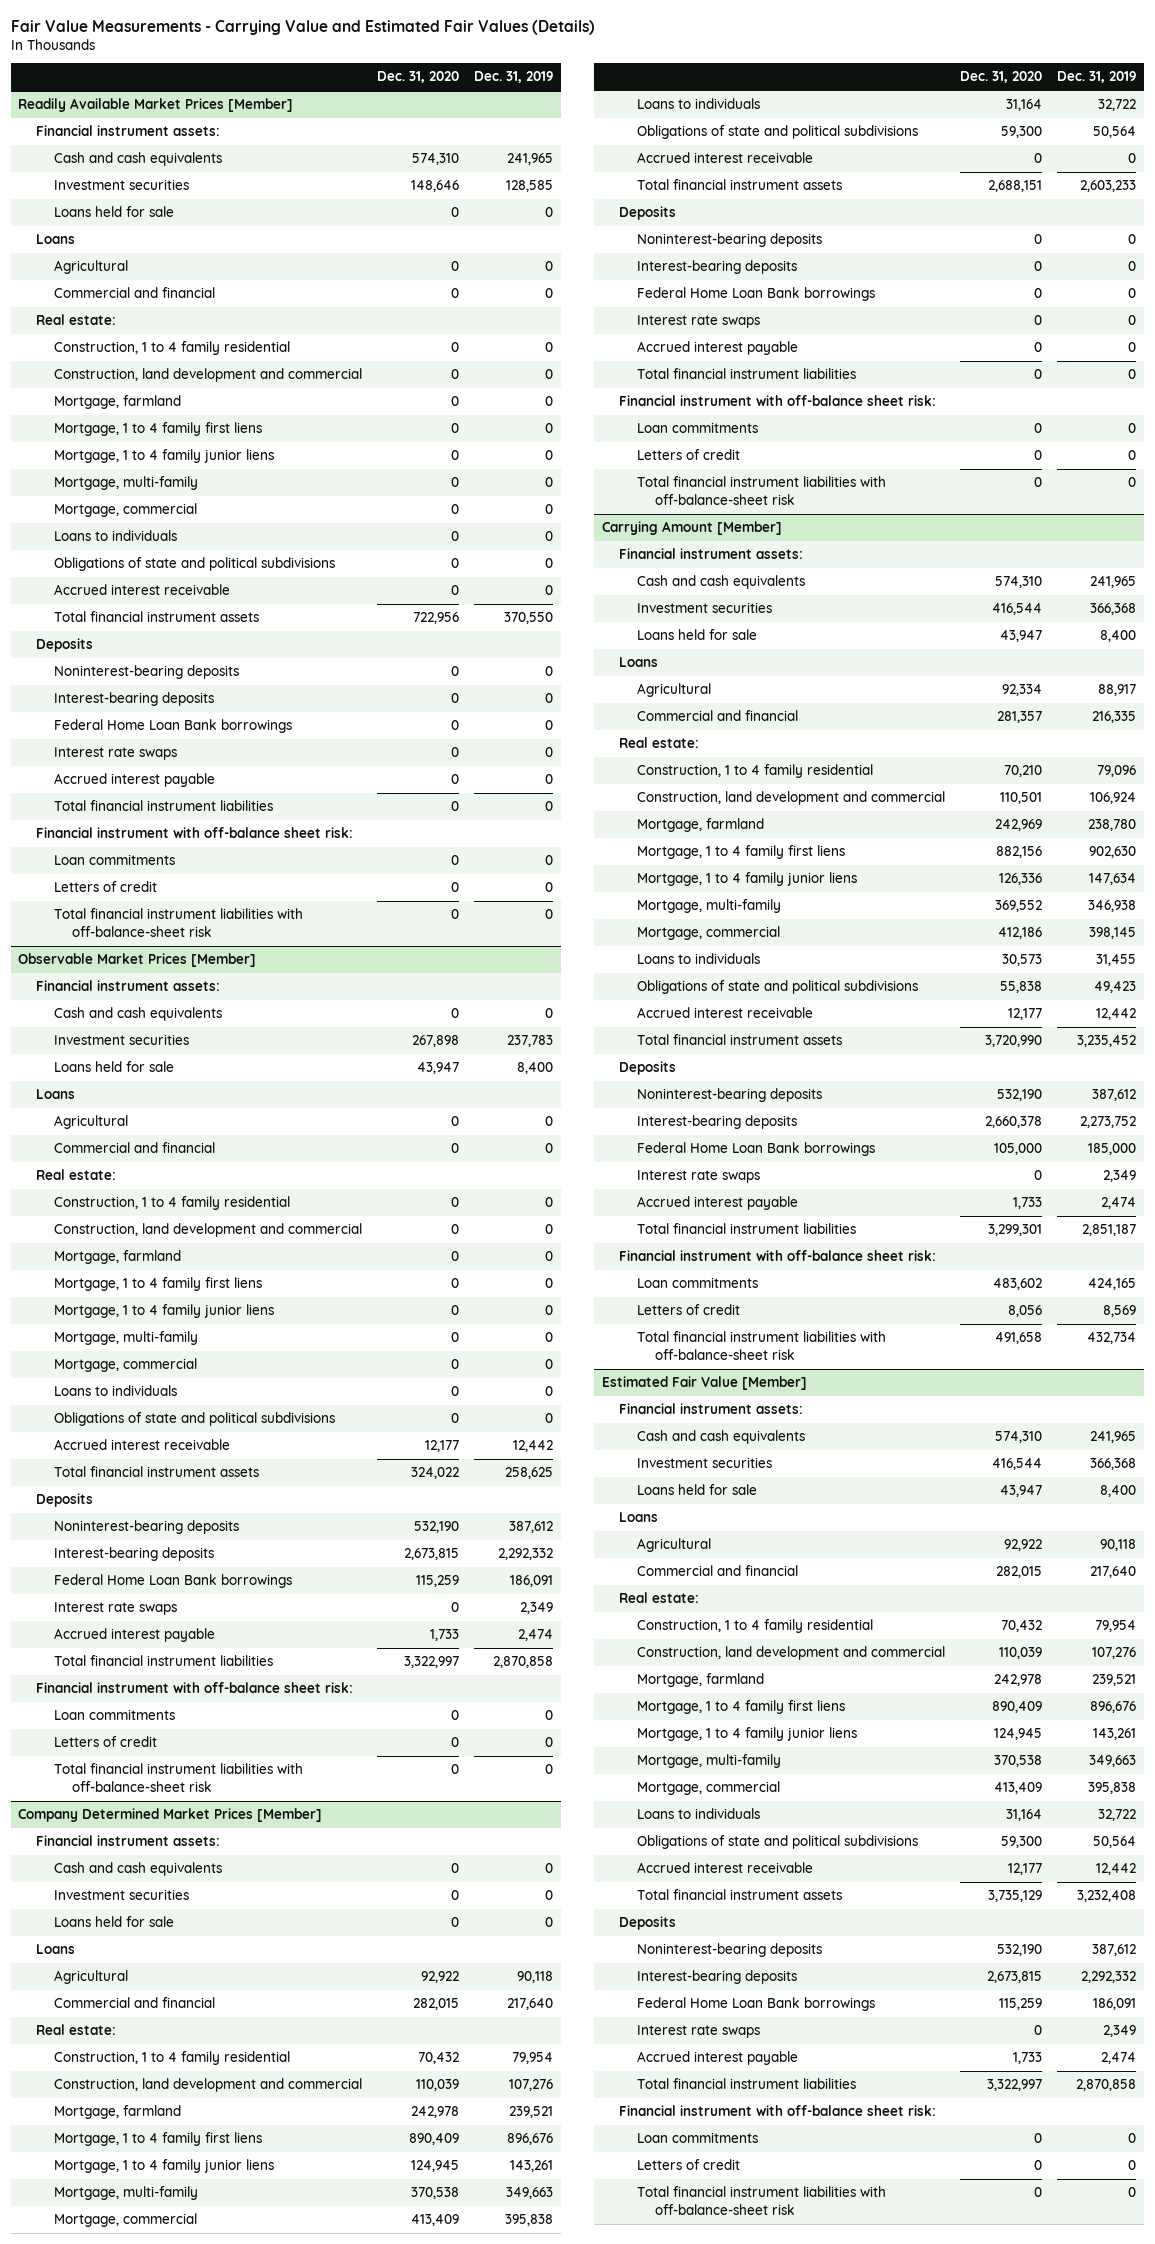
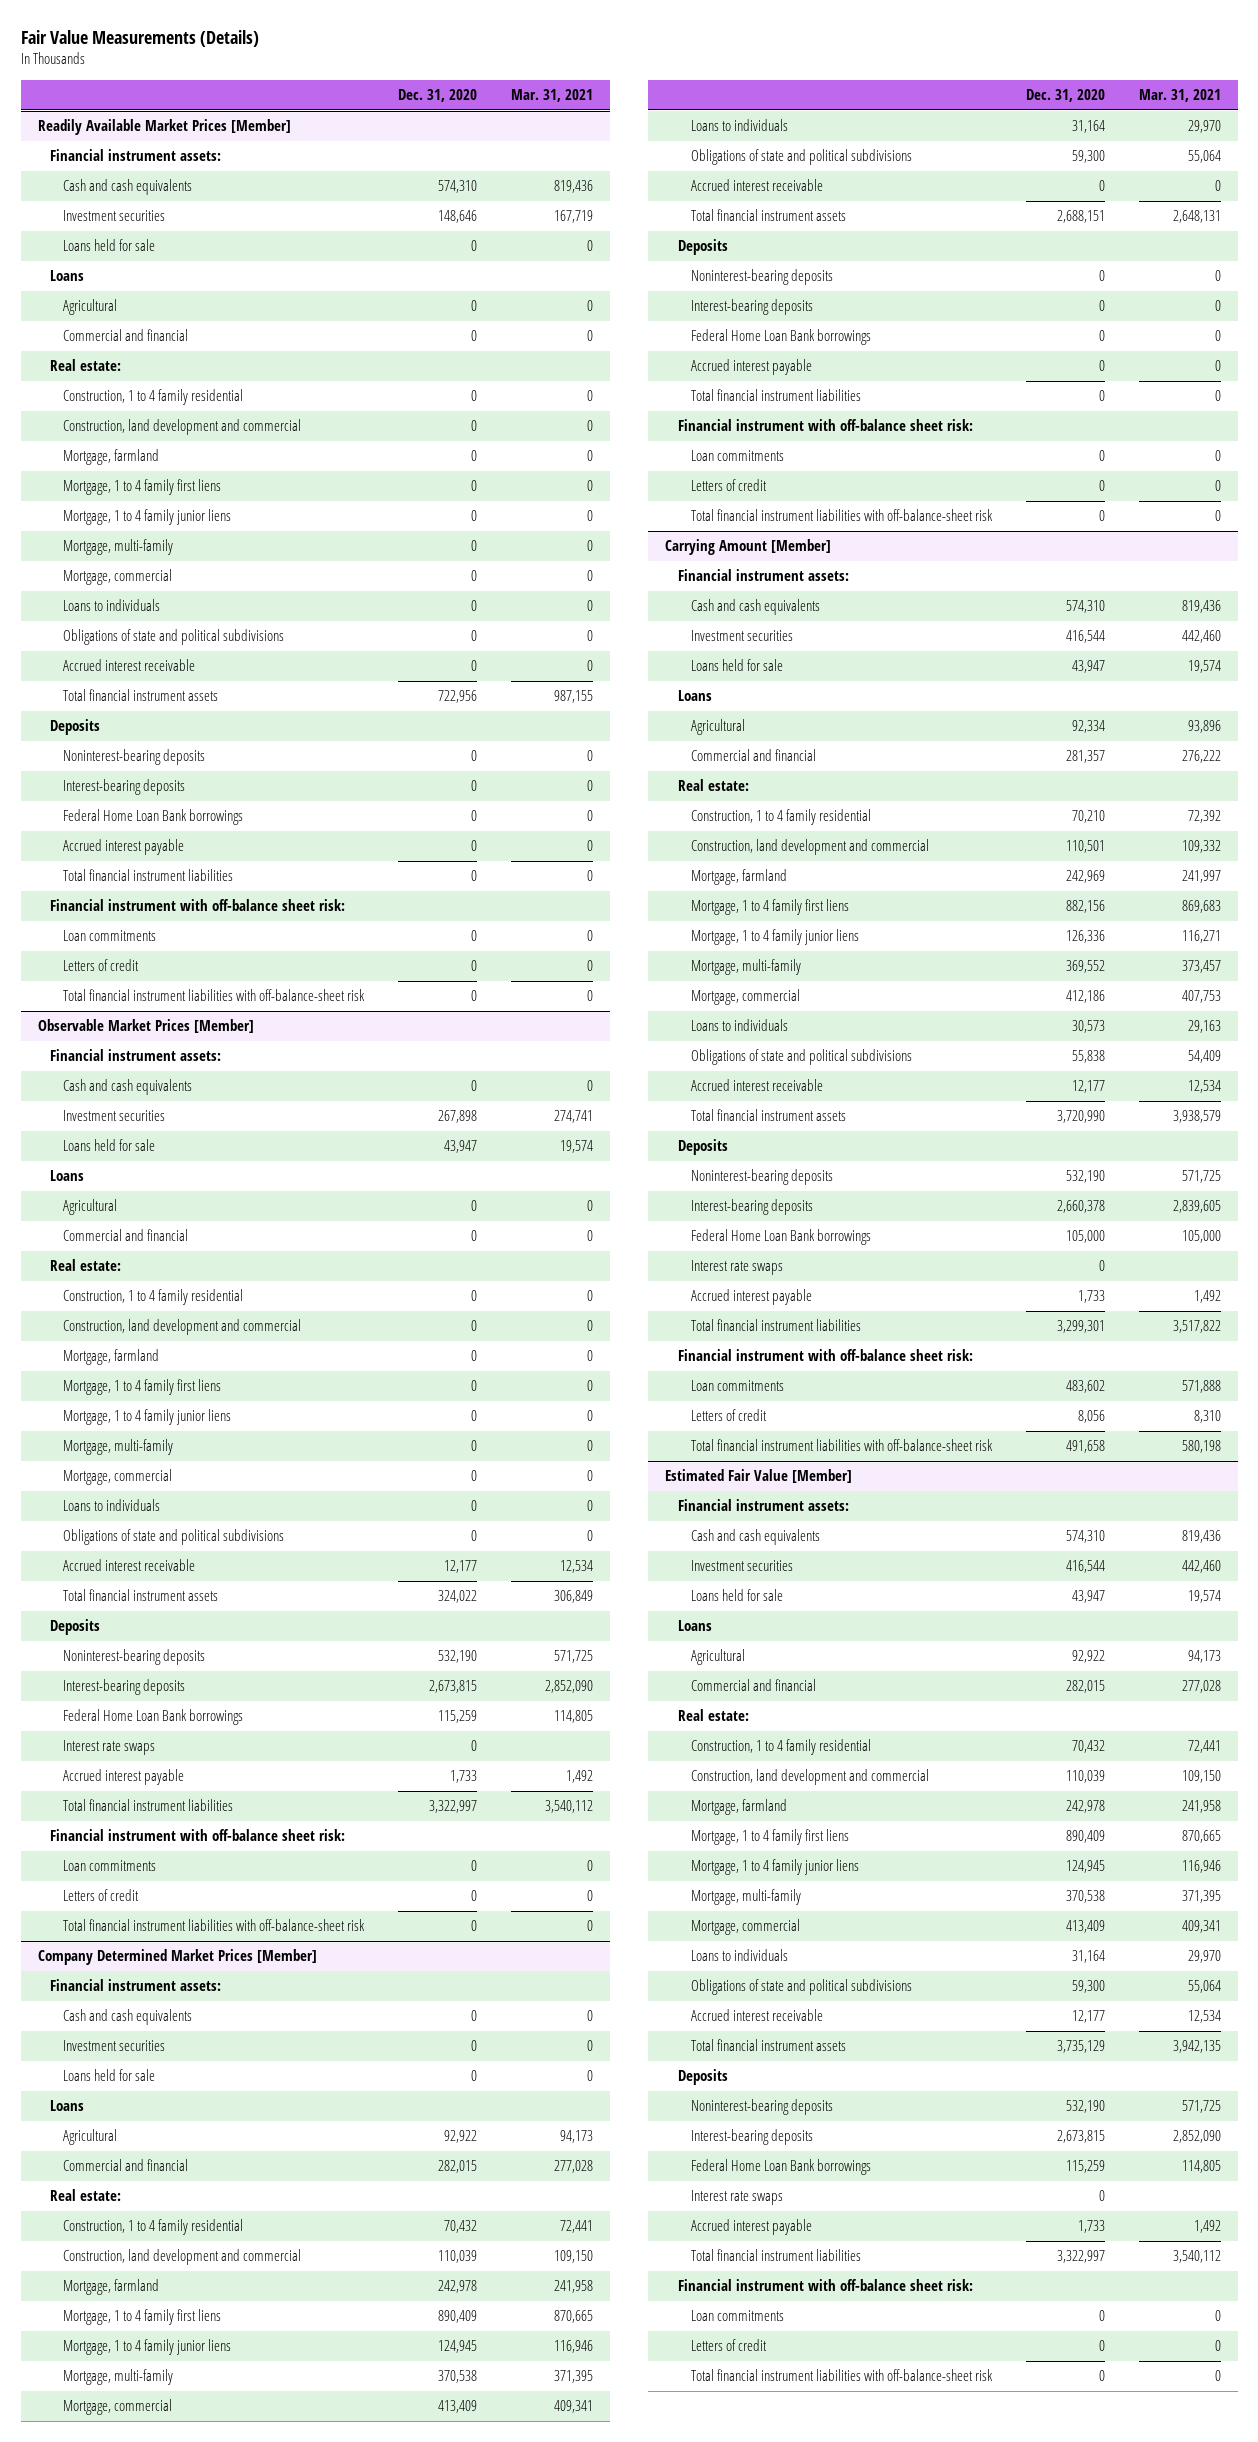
- Fair Value Measurements - Carrying Value and Estimated Fair Values (Details)
+ Fair Value Measurements (Details)
- | Dec. 31, 2020 | Dec. 31, 2019
+ | Dec. 31, 2020 | Mar. 31, 2021
@ Readily Available Market Prices [Member]
- Interest rate swaps | 0 | 0
@ Company Determined Market Prices [Member]
- Interest rate swaps | 0 | 0

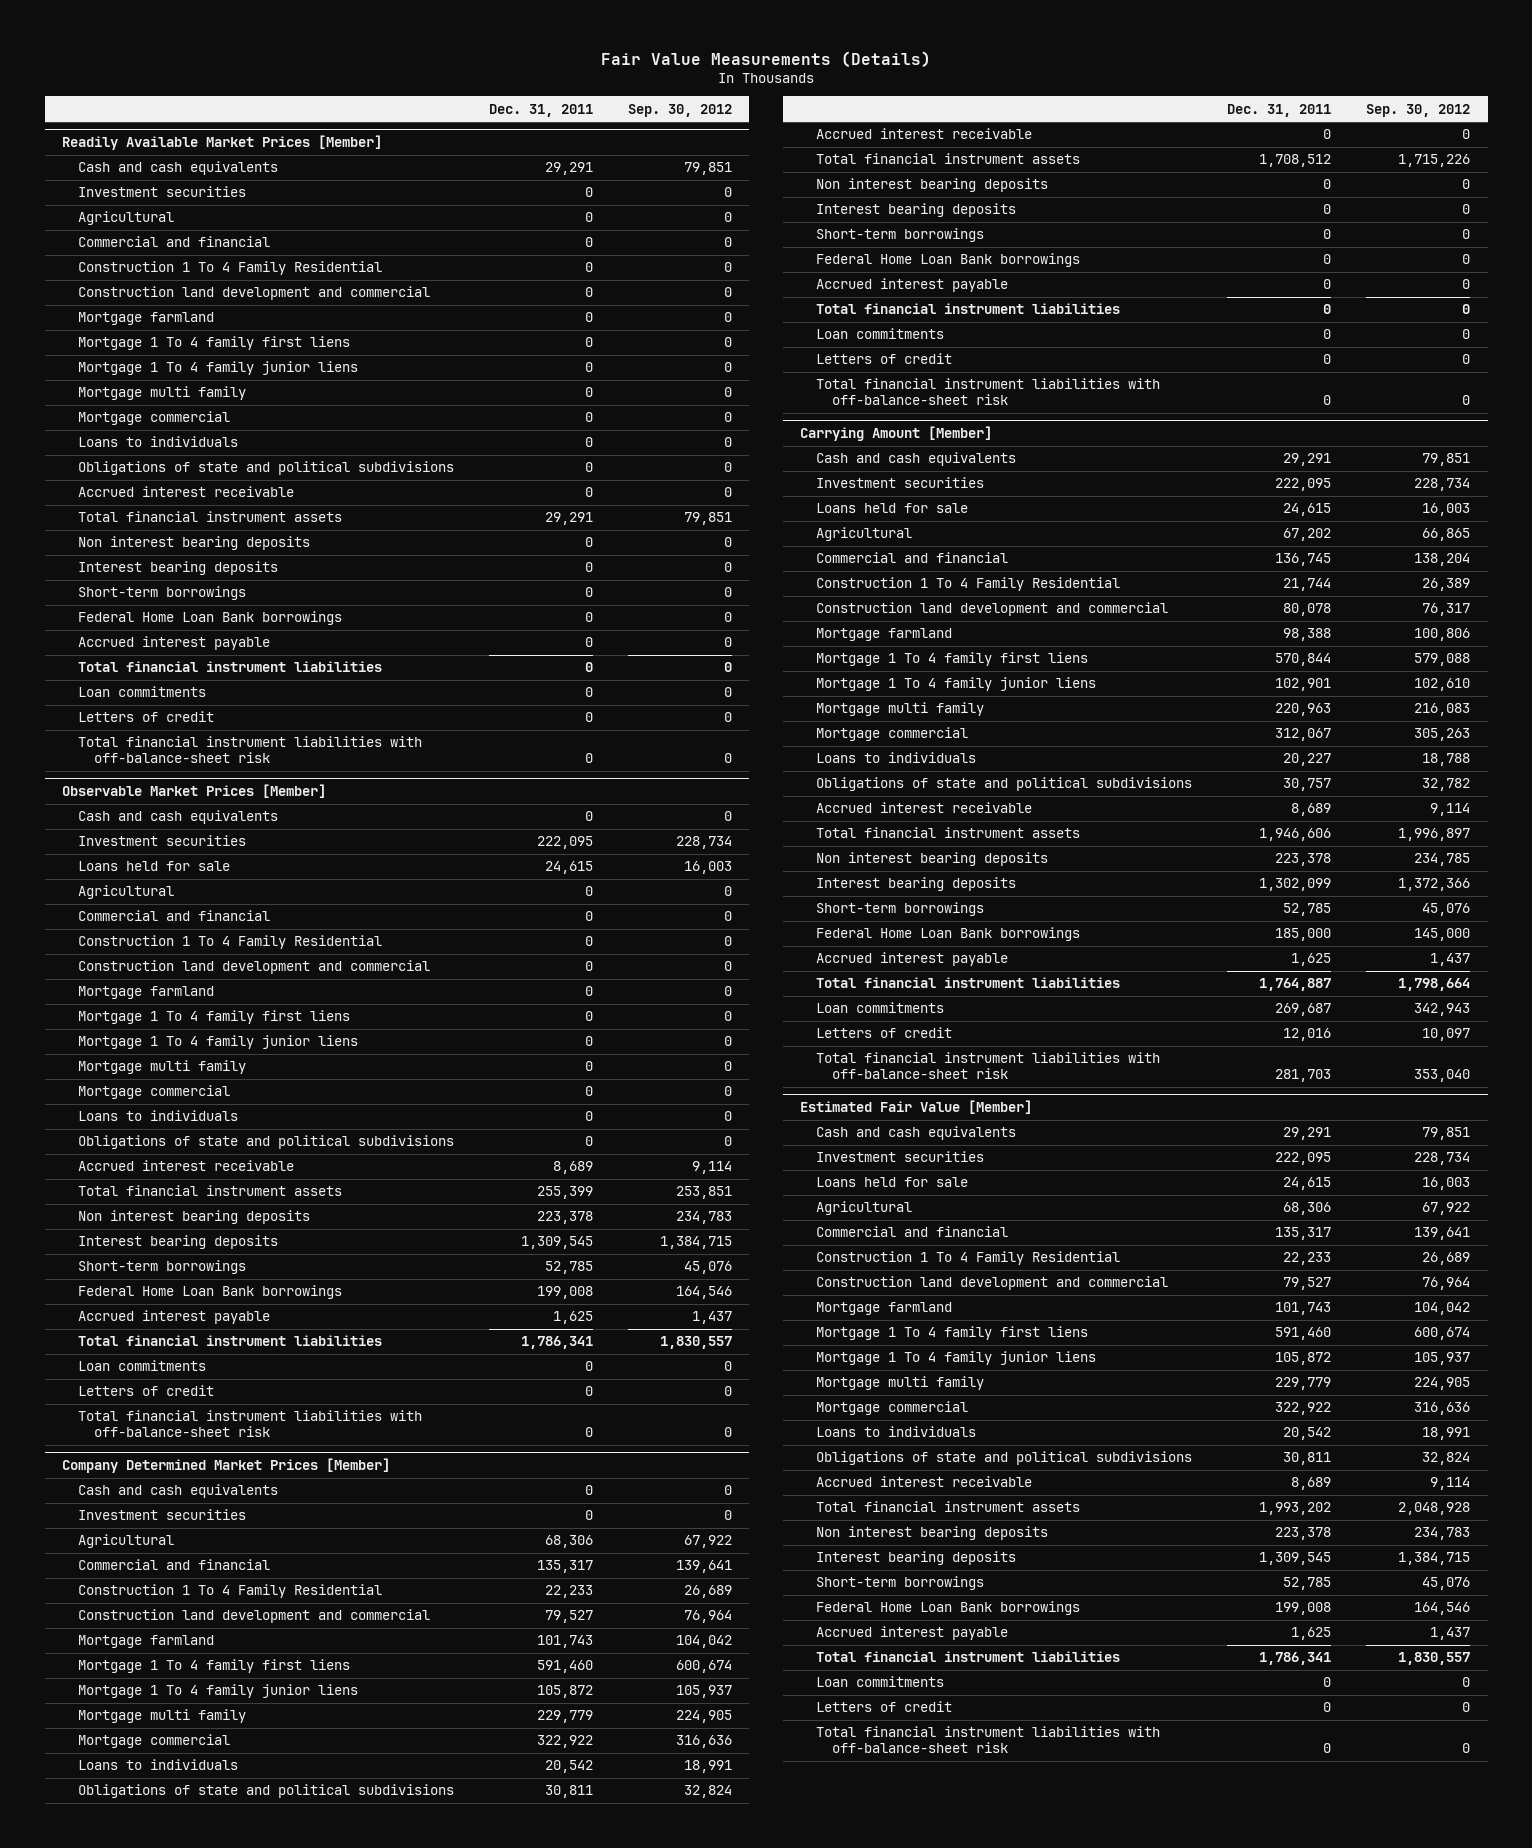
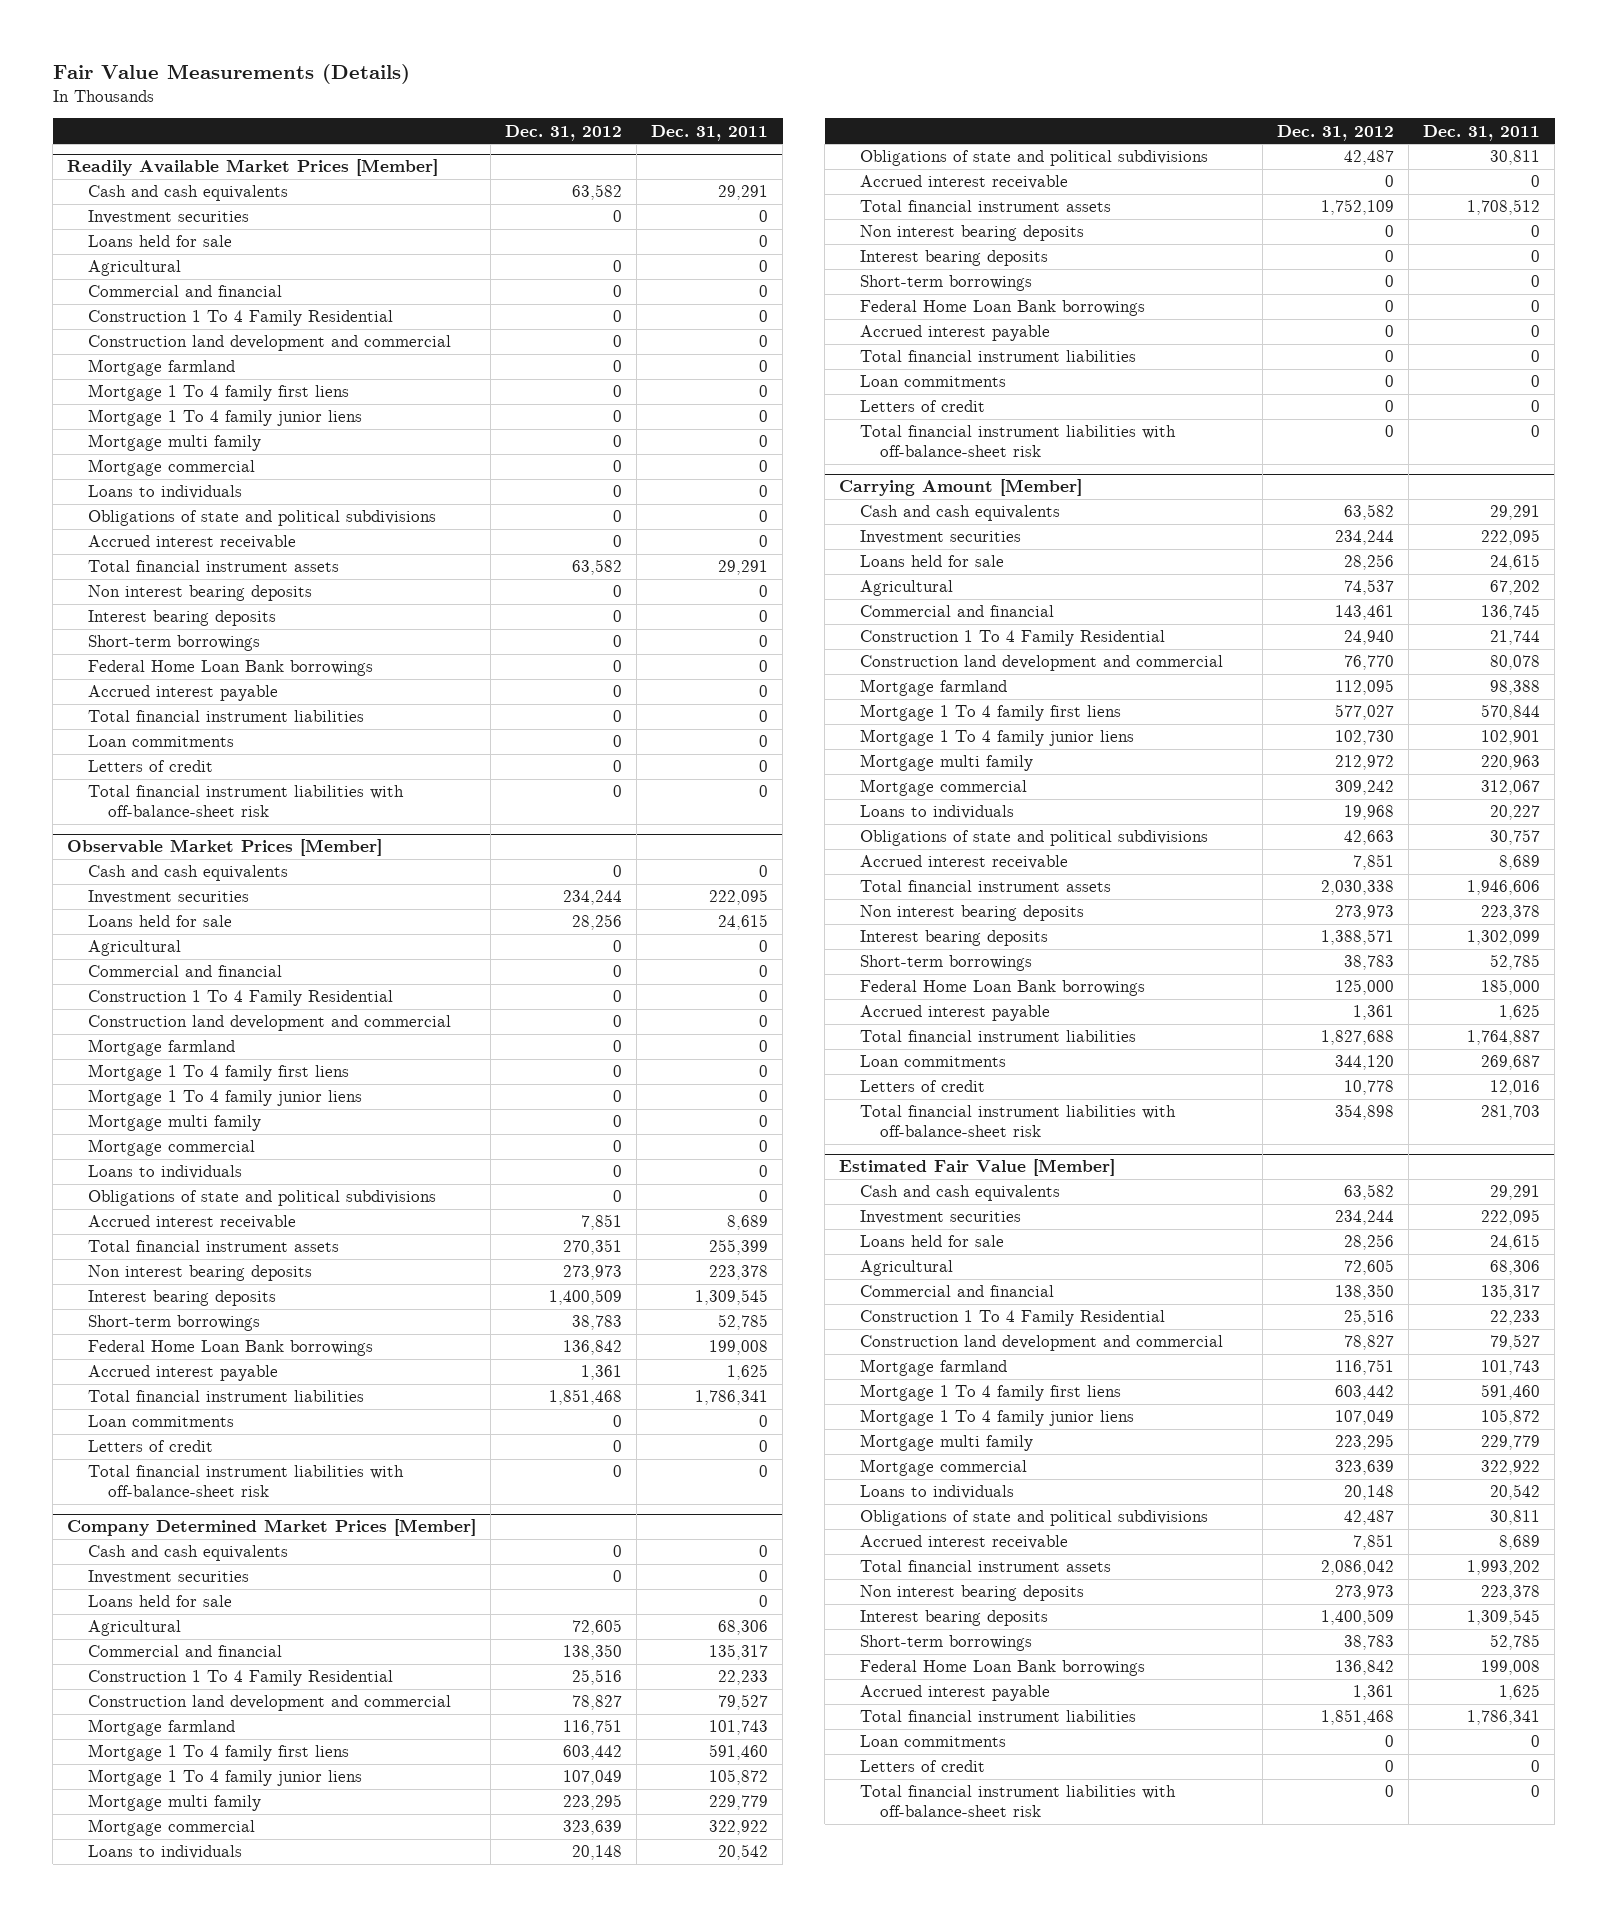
- | Dec. 31, 2011 | Sep. 30, 2012
+ | Dec. 31, 2012 | Dec. 31, 2011
@ Readily Available Market Prices [Member]
+ Loans held for sale | | 0
@ Company Determined Market Prices [Member]
+ Loans held for sale | | 0

